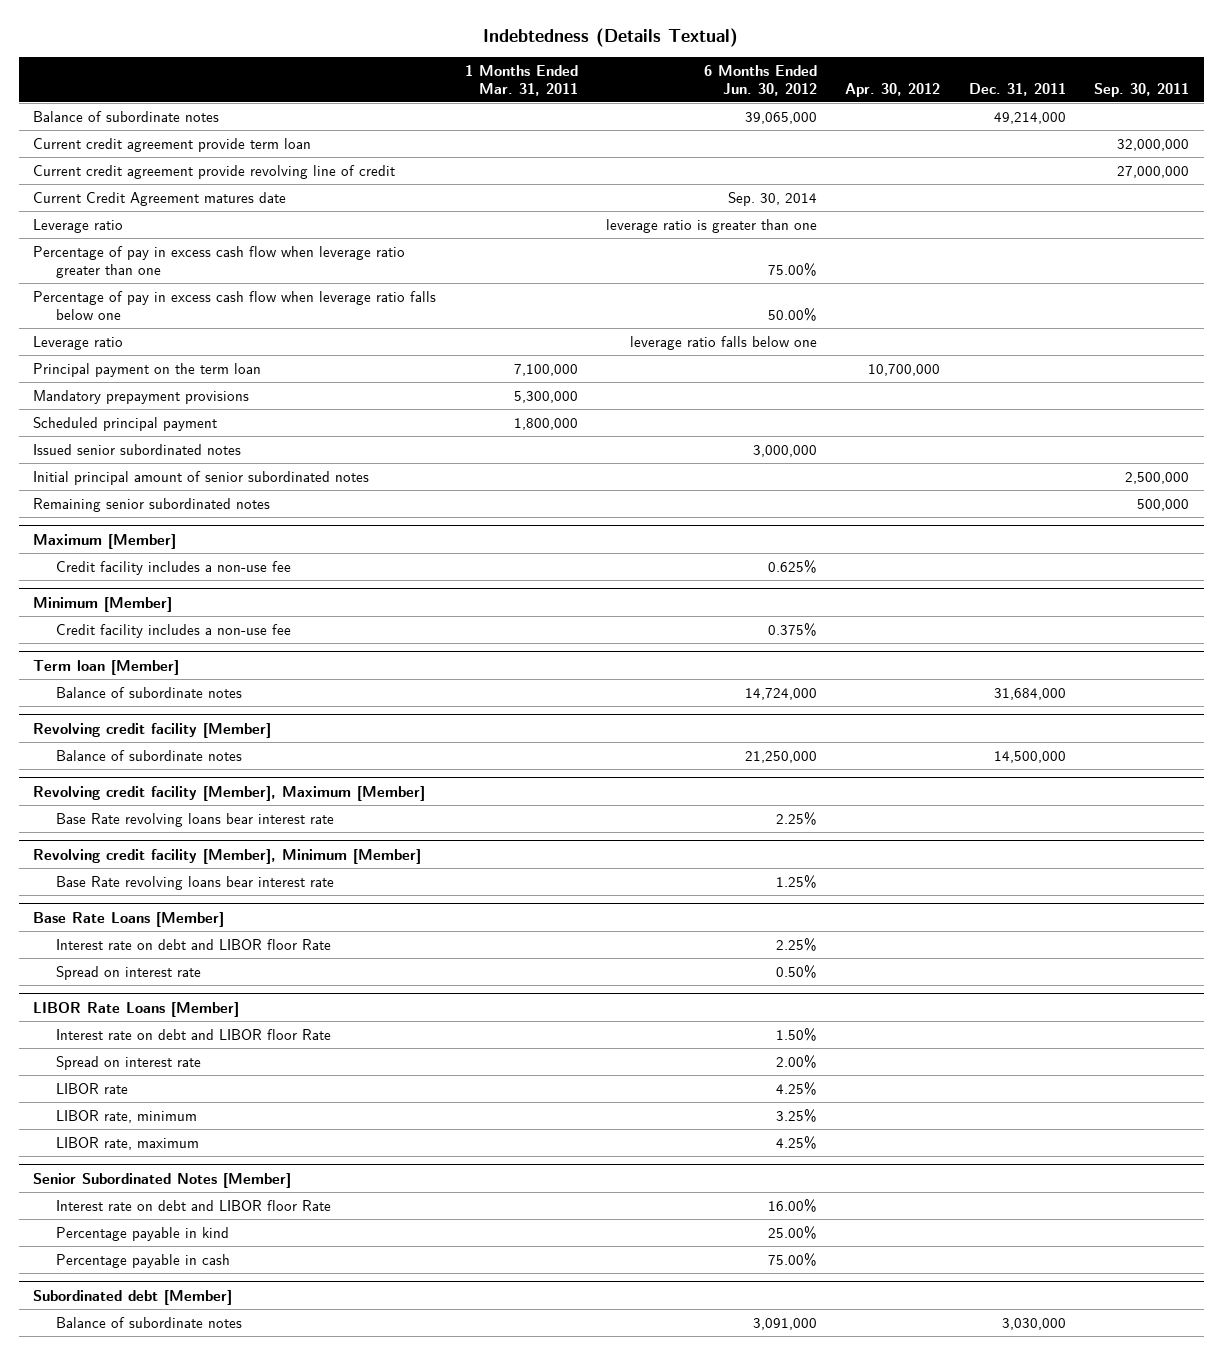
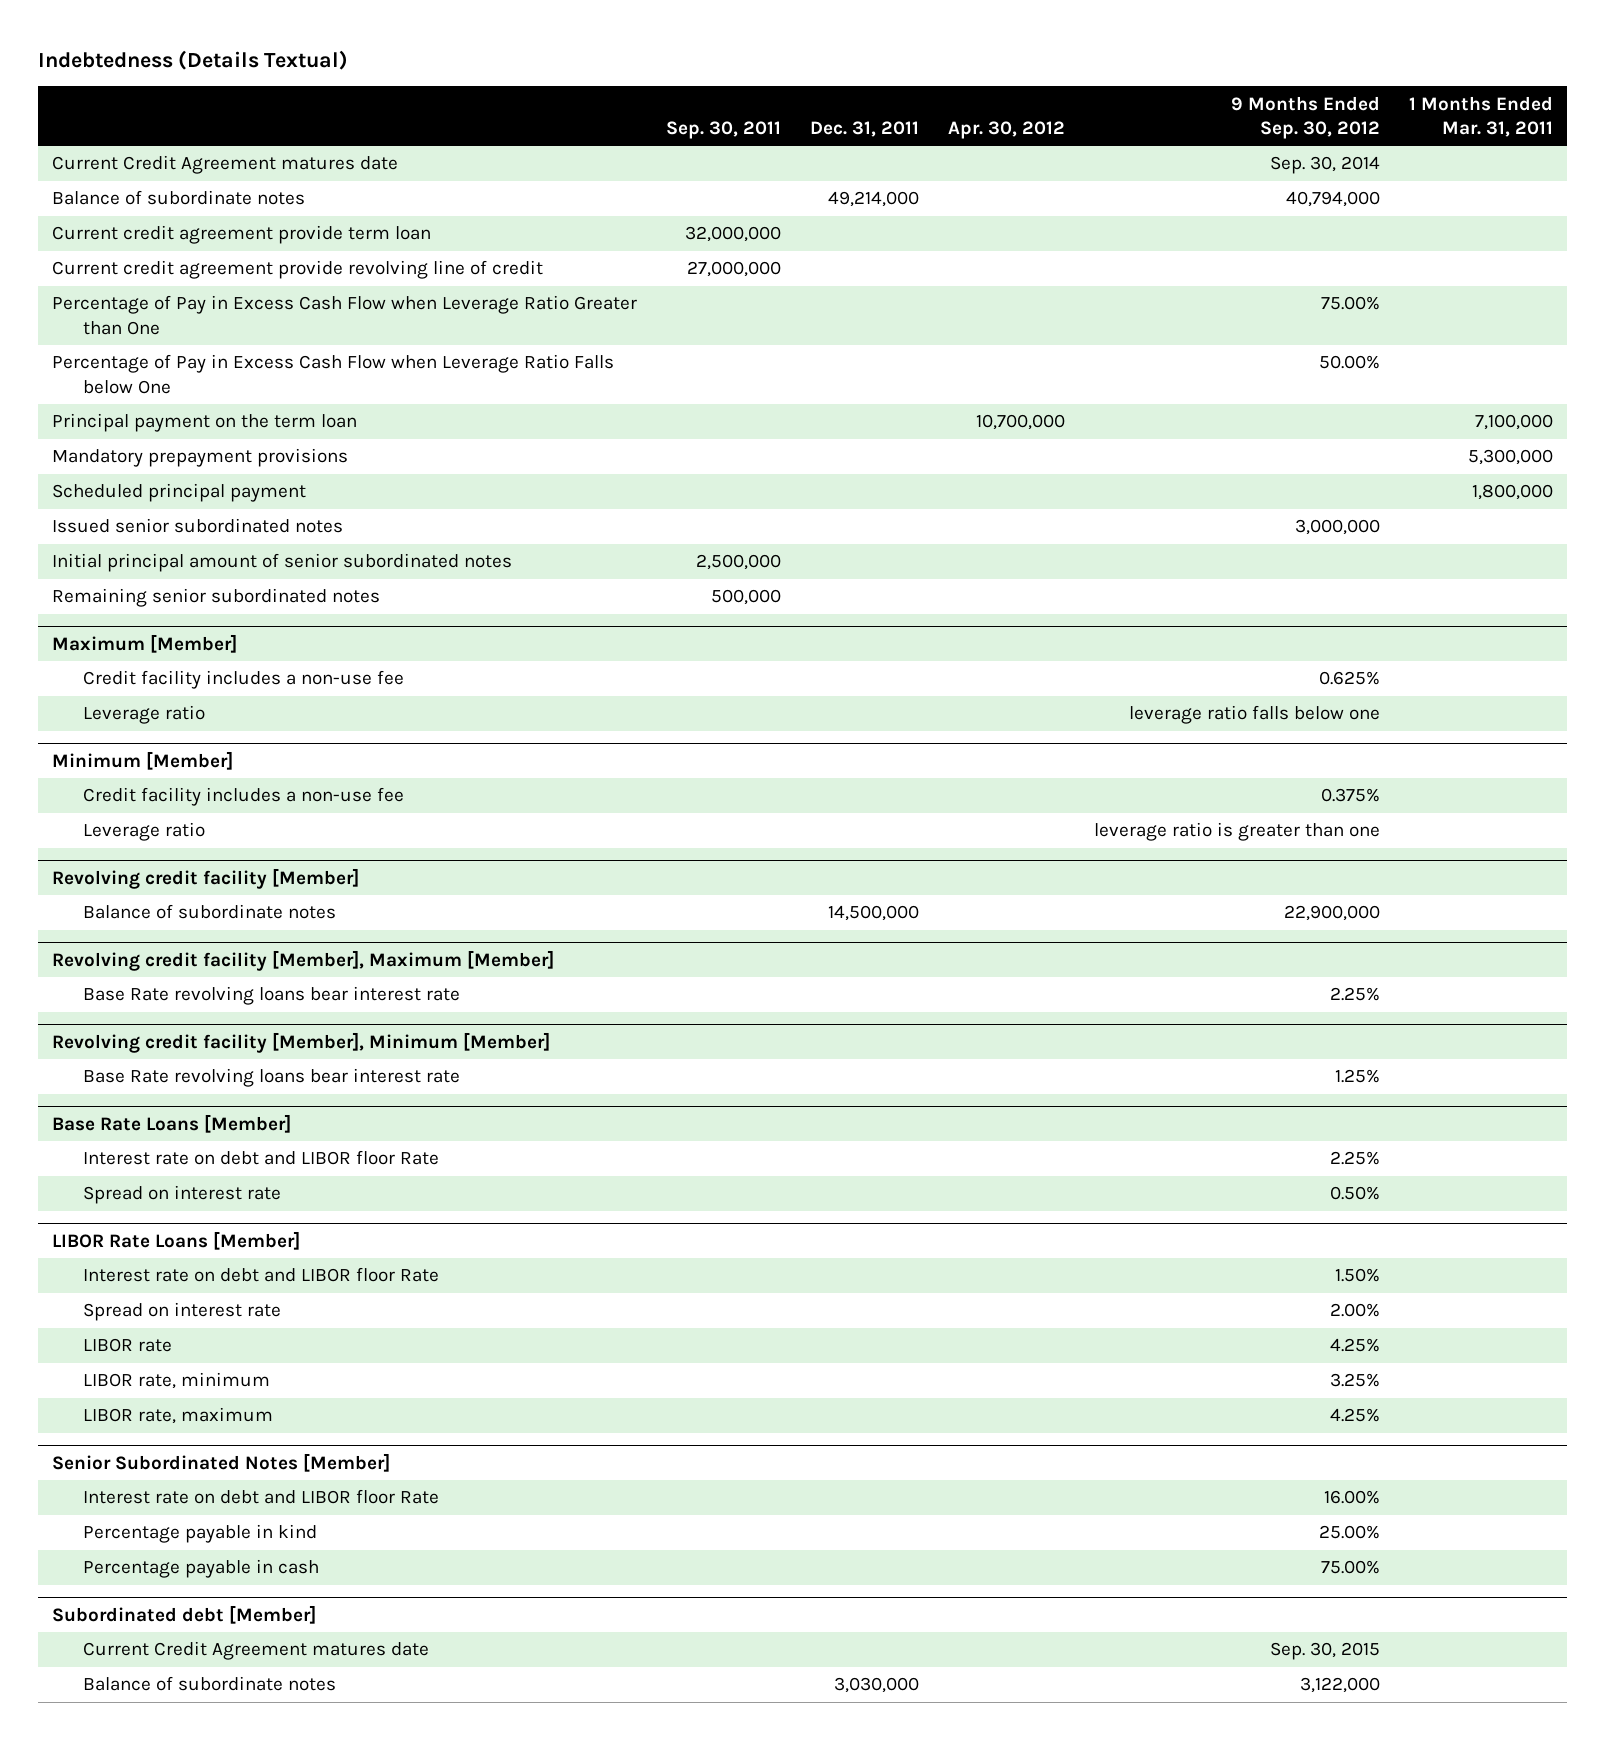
- | 1 Months Ended Mar. 31, 2011 | 6 Months Ended Jun. 30, 2012 | Apr. 30, 2012 | Dec. 31, 2011 | Sep. 30, 2011
+ | Sep. 30, 2011 | Dec. 31, 2011 | Apr. 30, 2012 | 9 Months Ended Sep. 30, 2012 | 1 Months Ended Mar. 31, 2011
moved up: Current Credit Agreement matures date | | | | Sep. 30, 2014 |
- Leverage ratio | | leverage ratio is greater than one | | |
- Percentage of pay in excess cash flow when leverage ratio greater than one | | 75.00% | | |
- Percentage of pay in excess cash flow when leverage ratio falls below one | | 50.00% | | |
- Leverage ratio | | leverage ratio falls below one | | |
+ Percentage of Pay in Excess Cash Flow when Leverage Ratio Greater than One | | | | 75.00% |
+ Percentage of Pay in Excess Cash Flow when Leverage Ratio Falls below One | | | | 50.00% |
@ Maximum [Member]
+ Leverage ratio | | | | leverage ratio falls below one |
- Term loan [Member]
- Balance of subordinate notes | | 14,724,000 | | 31,684,000 |
@ Minimum [Member]
+ Leverage ratio | | | | leverage ratio is greater than one |
@ Subordinated debt [Member]
+ Current Credit Agreement matures date | | | | Sep. 30, 2015 |

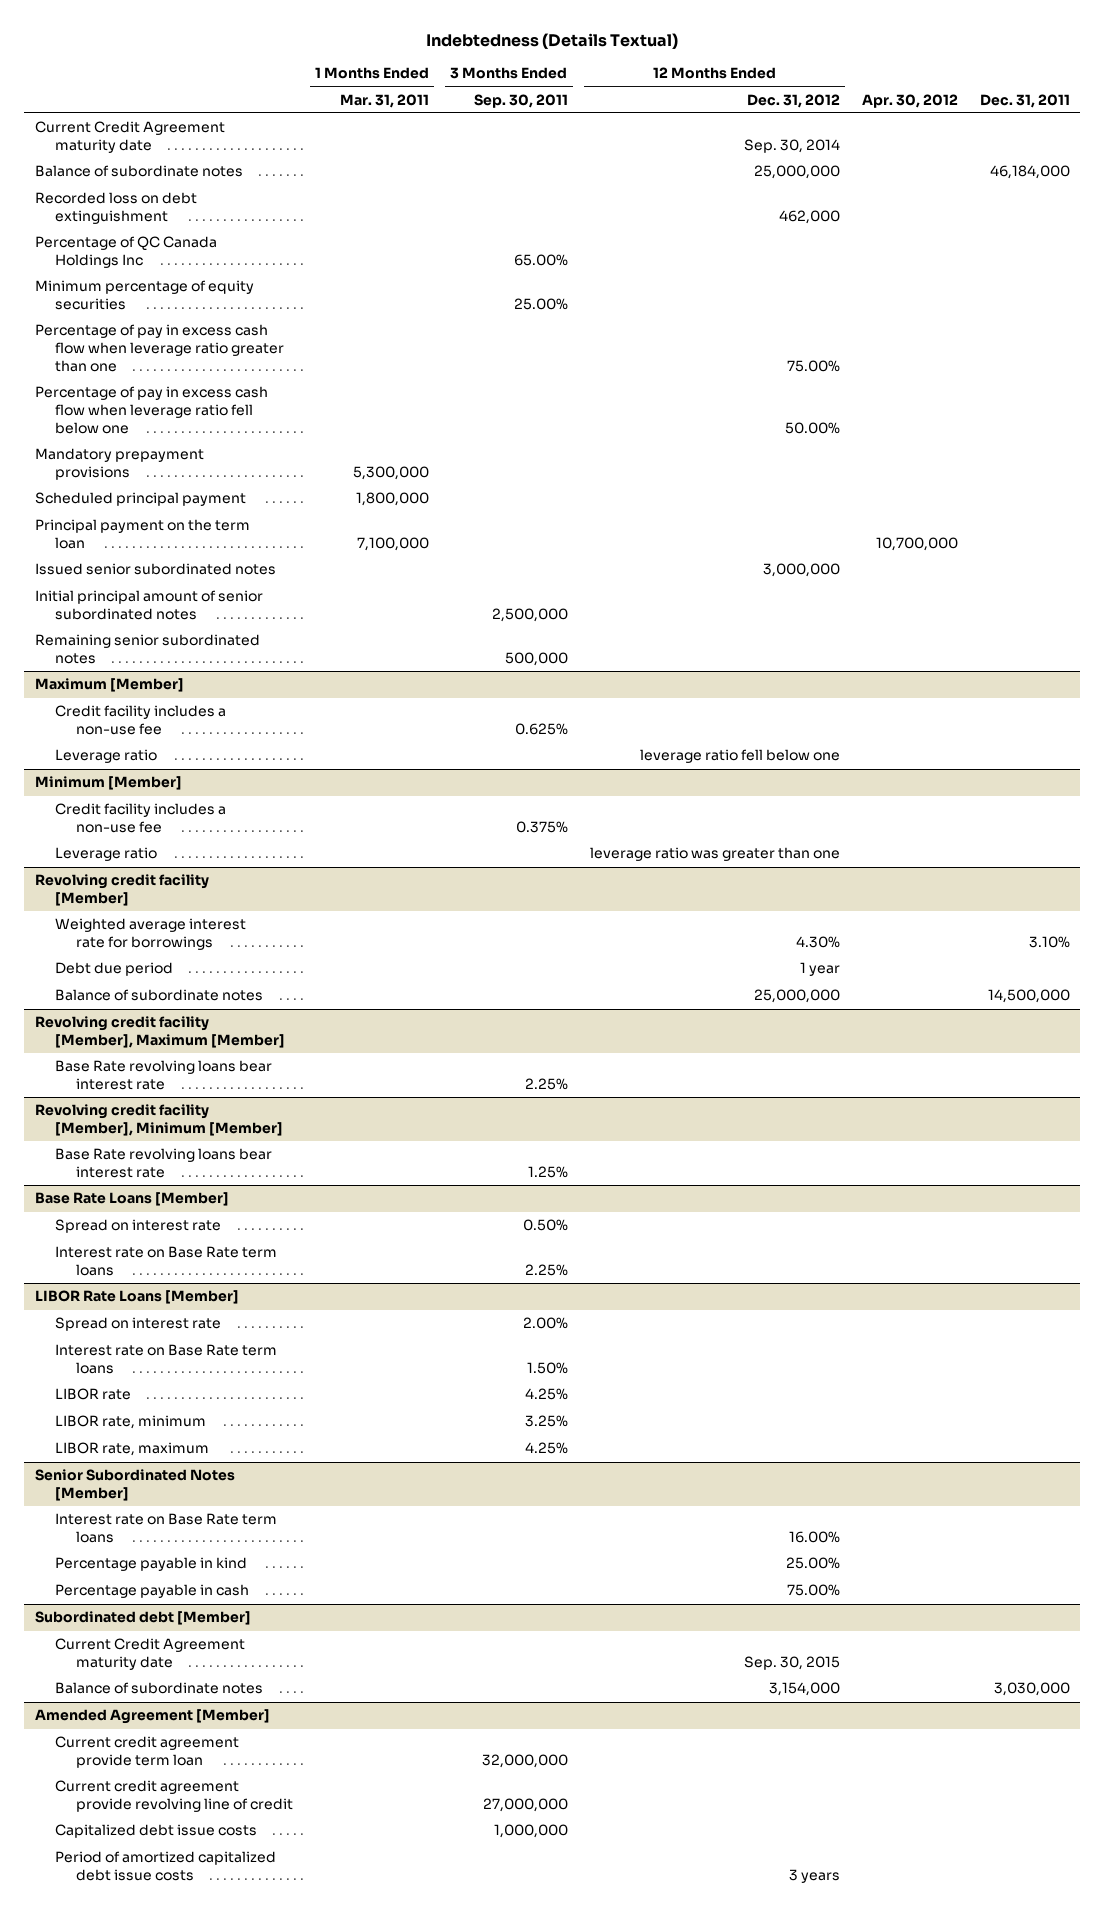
- | Sep. 30, 2011 | Dec. 31, 2011 | Apr. 30, 2012 | 9 Months Ended Sep. 30, 2012 | 1 Months Ended Mar. 31, 2011
+ | 1 Months Ended Mar. 31, 2011 | 3 Months Ended Sep. 30, 2011 | 12 Months Ended Dec. 31, 2012 | Apr. 30, 2012 | Dec. 31, 2011
- Current Credit Agreement matures date | | | | Sep. 30, 2014 |
- Balance of subordinate notes | | 49,214,000 | | 40,794,000 |
- Current credit agreement provide term loan | 32,000,000 | | | |
- Current credit agreement provide revolving line of credit | 27,000,000 | | | |
- Percentage of Pay in Excess Cash Flow when Leverage Ratio Greater than One | | | | 75.00% |
- Percentage of Pay in Excess Cash Flow when Leverage Ratio Falls below One | | | | 50.00% |
+ Current Credit Agreement maturity date | | | Sep. 30, 2014 | |
+ Balance of subordinate notes | | | 25,000,000 | | 46,184,000
+ Recorded loss on debt extinguishment | | | 462,000 | |
+ Percentage of QC Canada Holdings Inc | | 65.00% | | |
+ Minimum percentage of equity securities | | 25.00% | | |
+ Percentage of pay in excess cash flow when leverage ratio greater than one | | | 75.00% | |
+ Percentage of pay in excess cash flow when leverage ratio fell below one | | | 50.00% | |
moved down: Principal payment on the term loan | 7,100,000 | | | 10,700,000 |
@ Revolving credit facility [Member]
+ Weighted average interest rate for borrowings | | | 4.30% | | 3.10%
+ Debt due period | | | 1 year | |
@ Base Rate Loans [Member]
- Interest rate on debt and LIBOR floor Rate | | | | 2.25% |
+ Interest rate on Base Rate term loans | | 2.25% | | |
@ LIBOR Rate Loans [Member]
- Interest rate on debt and LIBOR floor Rate | | | | 1.50% |
+ Interest rate on Base Rate term loans | | 1.50% | | |
@ Senior Subordinated Notes [Member]
- Interest rate on debt and LIBOR floor Rate | | | | 16.00% |
+ Interest rate on Base Rate term loans | | | 16.00% | |
@ Subordinated debt [Member]
- Current Credit Agreement matures date | | | | Sep. 30, 2015 |
+ Current Credit Agreement maturity date | | | Sep. 30, 2015 | |
+ Amended Agreement [Member]
+ Current credit agreement provide term loan | | 32,000,000 | | |
+ Current credit agreement provide revolving line of credit | | 27,000,000 | | |
+ Capitalized debt issue costs | | 1,000,000 | | |
+ Period of amortized capitalized debt issue costs | | | 3 years | |

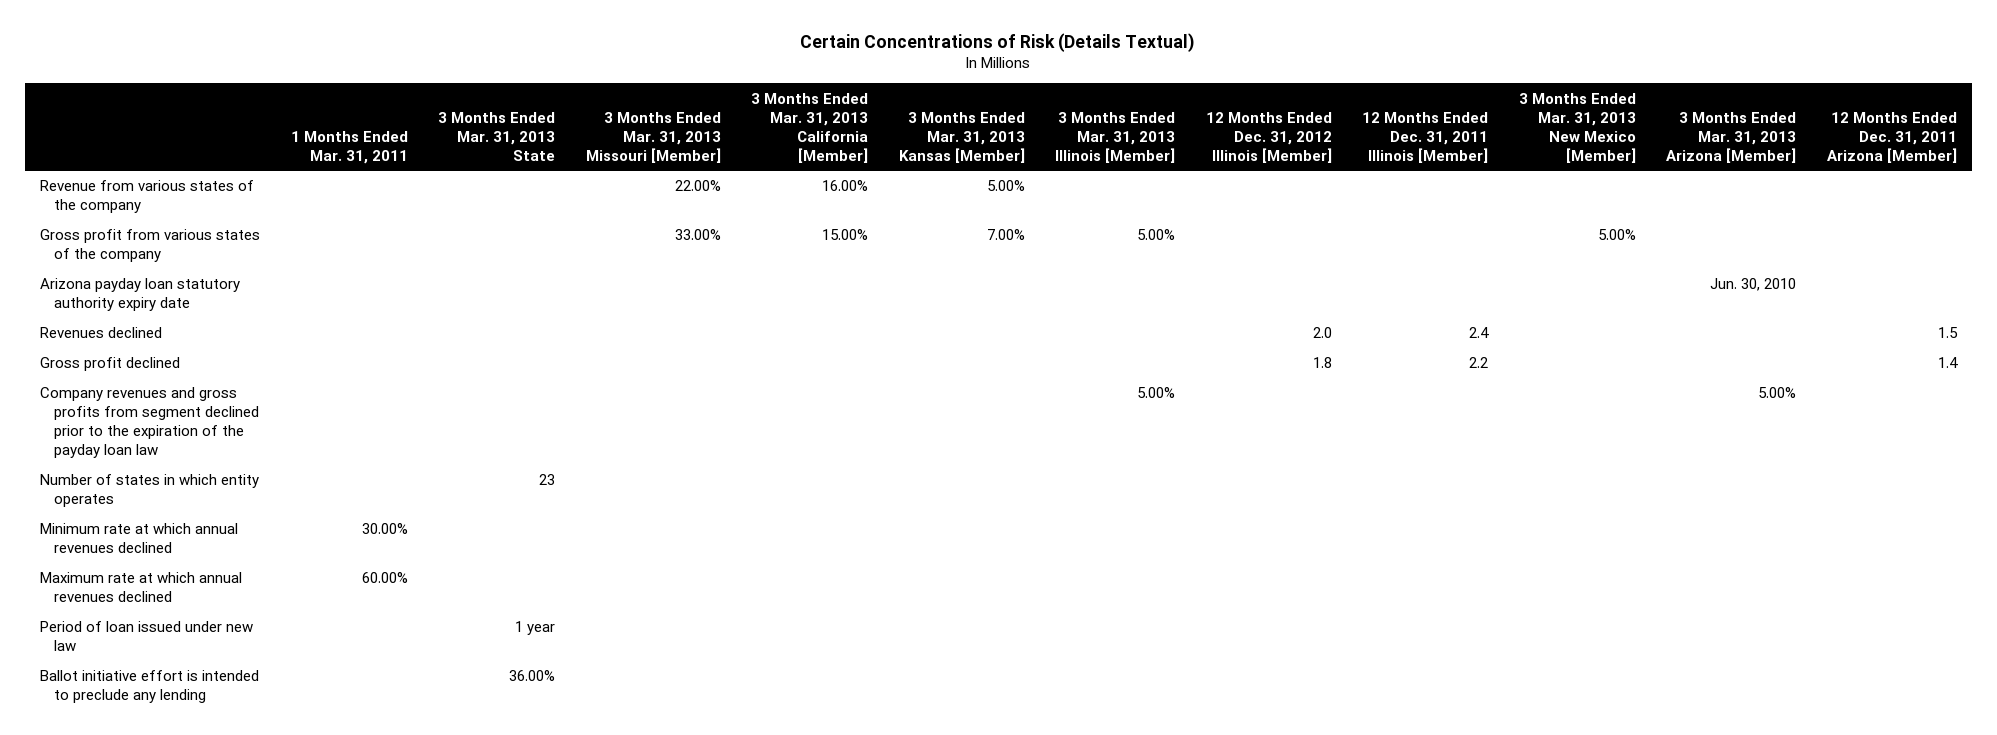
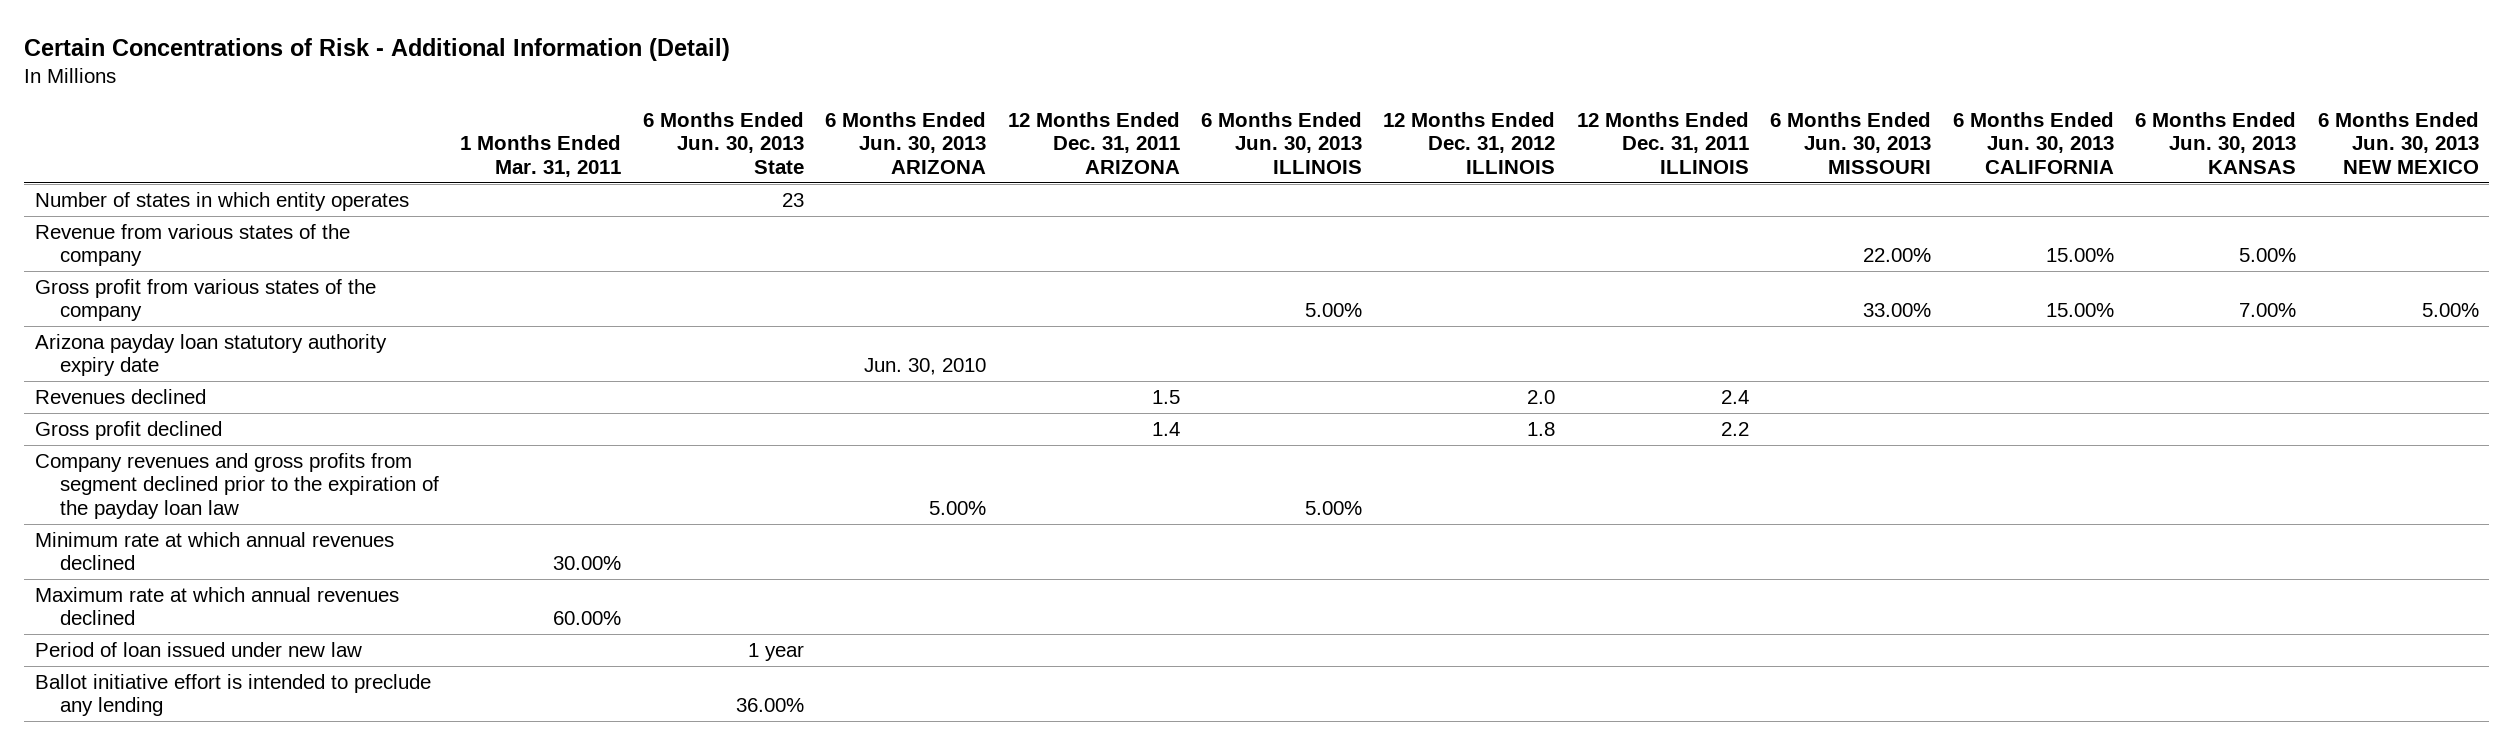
- Certain Concentrations of Risk (Details Textual)
+ Certain Concentrations of Risk - Additional Information (Detail)
- | 1 Months Ended Mar. 31, 2011 | 3 Months Ended Mar. 31, 2013 State | 3 Months Ended Mar. 31, 2013 Missouri [Member] | 3 Months Ended Mar. 31, 2013 California [Member] | 3 Months Ended Mar. 31, 2013 Kansas [Member] | 3 Months Ended Mar. 31, 2013 Illinois [Member] | 12 Months Ended Dec. 31, 2012 Illinois [Member] | 12 Months Ended Dec. 31, 2011 Illinois [Member] | 3 Months Ended Mar. 31, 2013 New Mexico [Member] | 3 Months Ended Mar. 31, 2013 Arizona [Member] | 12 Months Ended Dec. 31, 2011 Arizona [Member]
+ | 1 Months Ended Mar. 31, 2011 | 6 Months Ended Jun. 30, 2013 State | 6 Months Ended Jun. 30, 2013 ARIZONA | 12 Months Ended Dec. 31, 2011 ARIZONA | 6 Months Ended Jun. 30, 2013 ILLINOIS | 12 Months Ended Dec. 31, 2012 ILLINOIS | 12 Months Ended Dec. 31, 2011 ILLINOIS | 6 Months Ended Jun. 30, 2013 MISSOURI | 6 Months Ended Jun. 30, 2013 CALIFORNIA | 6 Months Ended Jun. 30, 2013 KANSAS | 6 Months Ended Jun. 30, 2013 NEW MEXICO
moved up: Number of states in which entity operates | | 23 | | | | | | | | |

